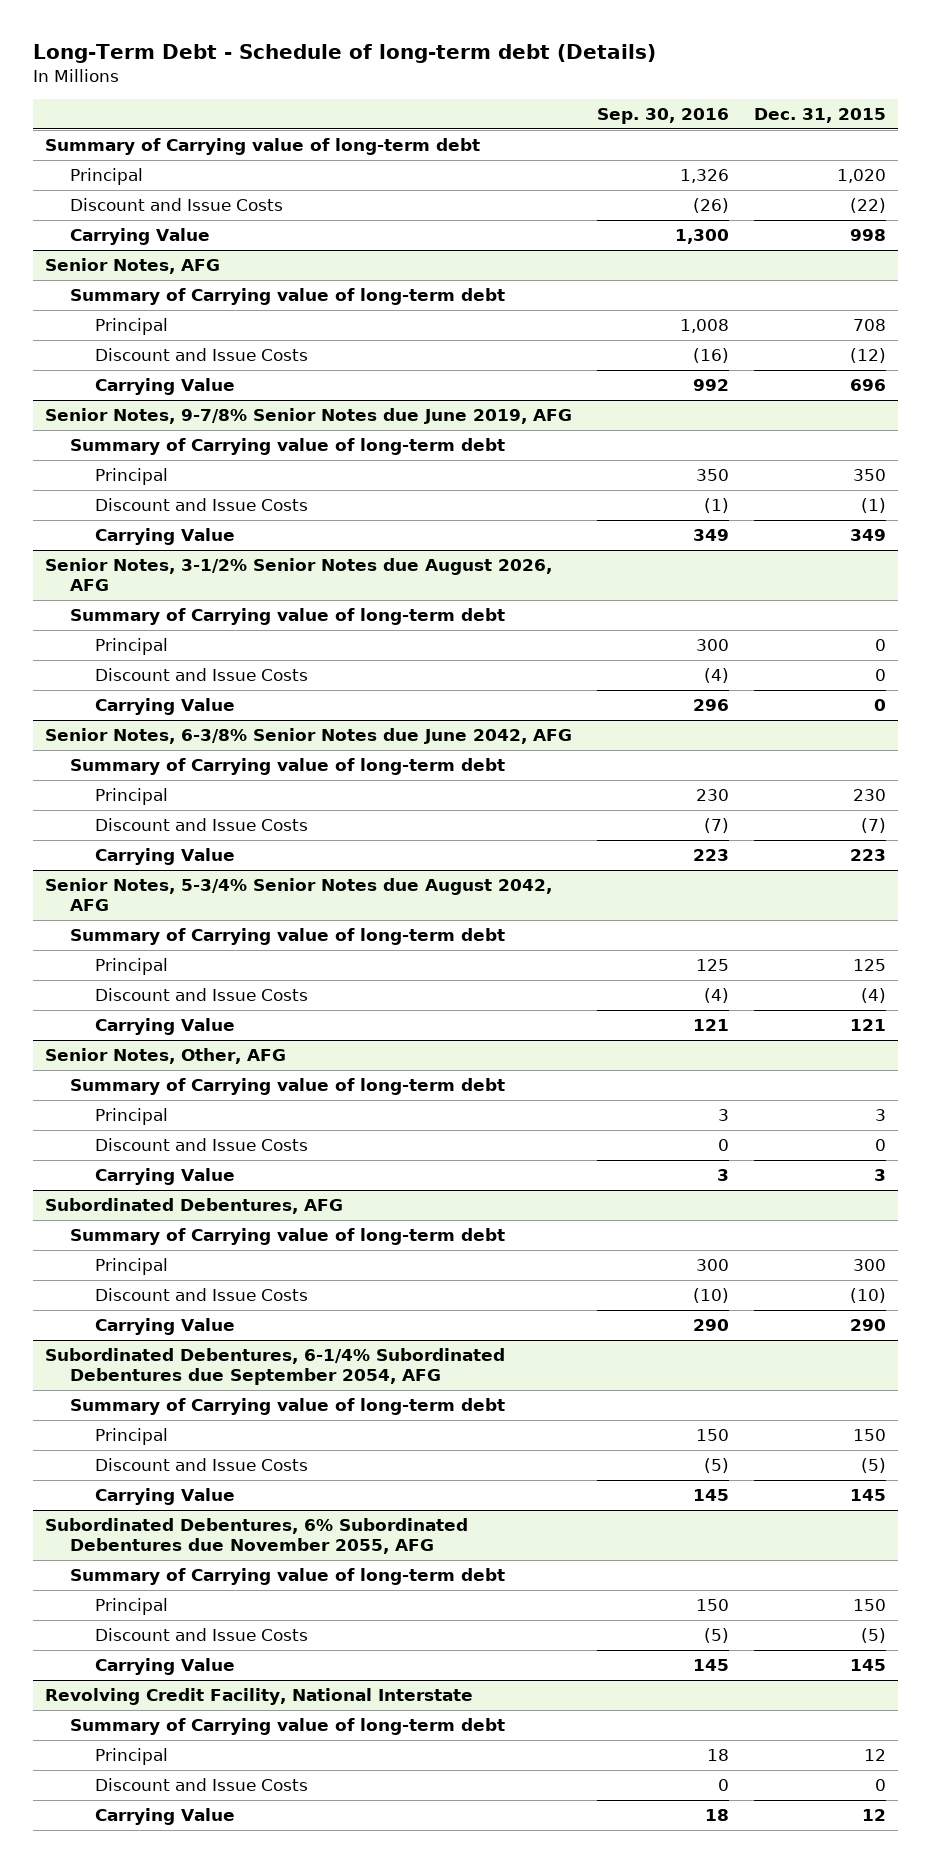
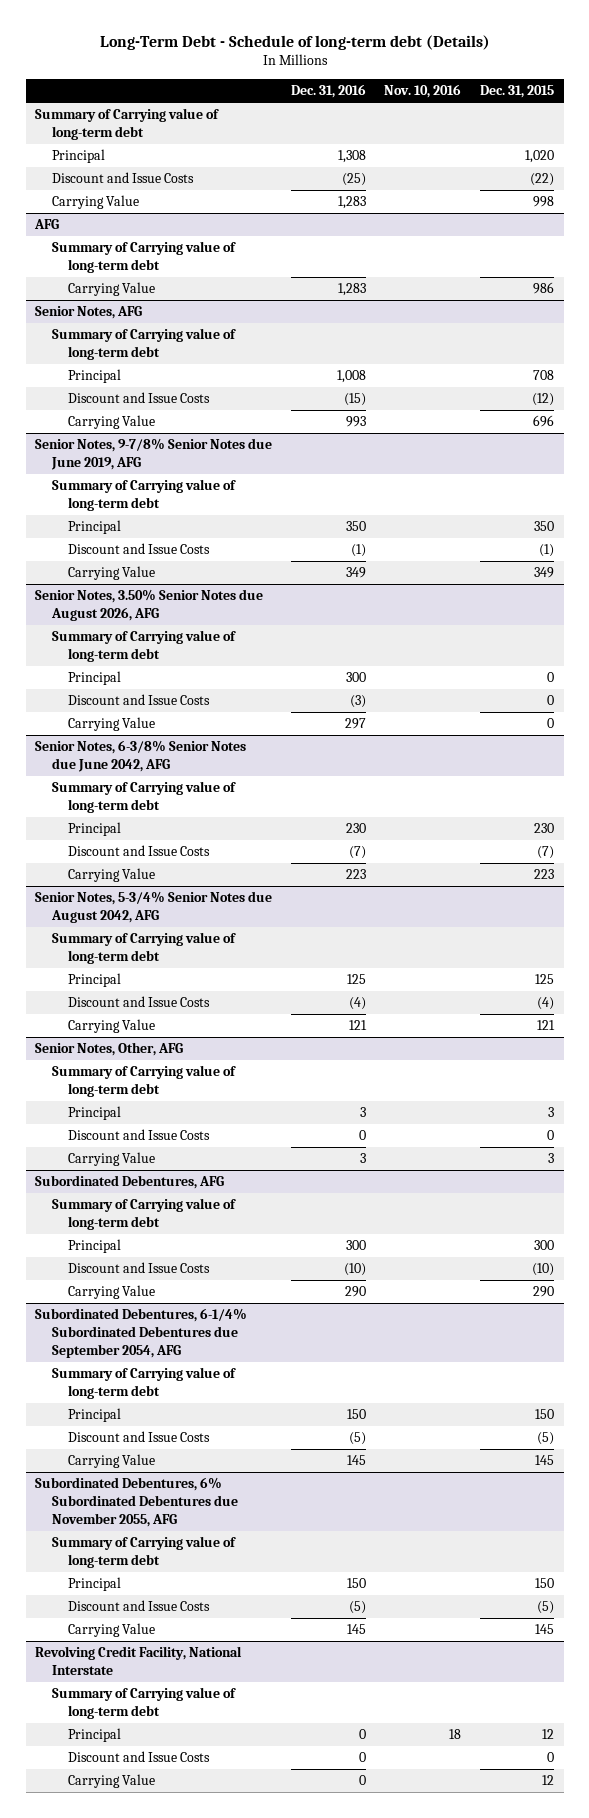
- | Sep. 30, 2016 | Dec. 31, 2015
+ | Dec. 31, 2016 | Nov. 10, 2016 | Dec. 31, 2015
+ AFG
+ Summary of Carrying value of long-term debt
+ Carrying Value | 1,283 | | 986
- Senior Notes, 3-1/2% Senior Notes due August 2026, AFG
+ Senior Notes, 3.50% Senior Notes due August 2026, AFG

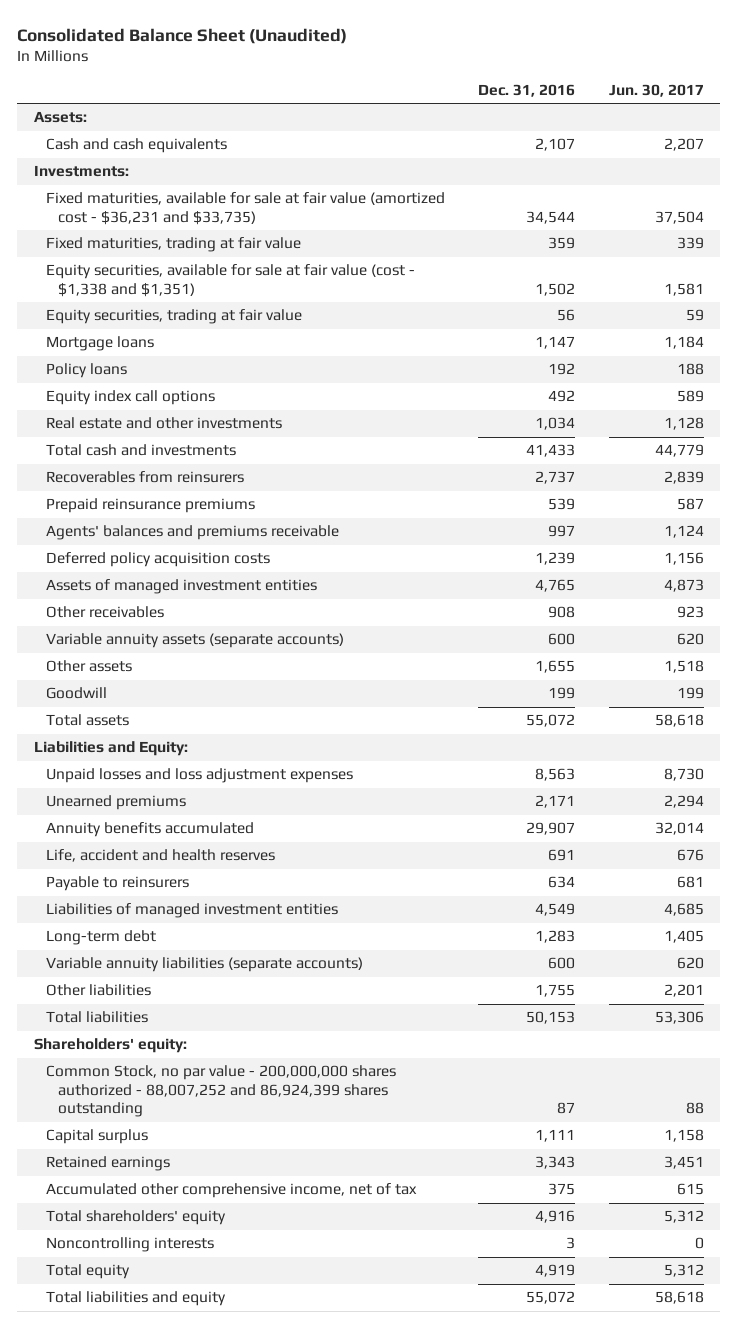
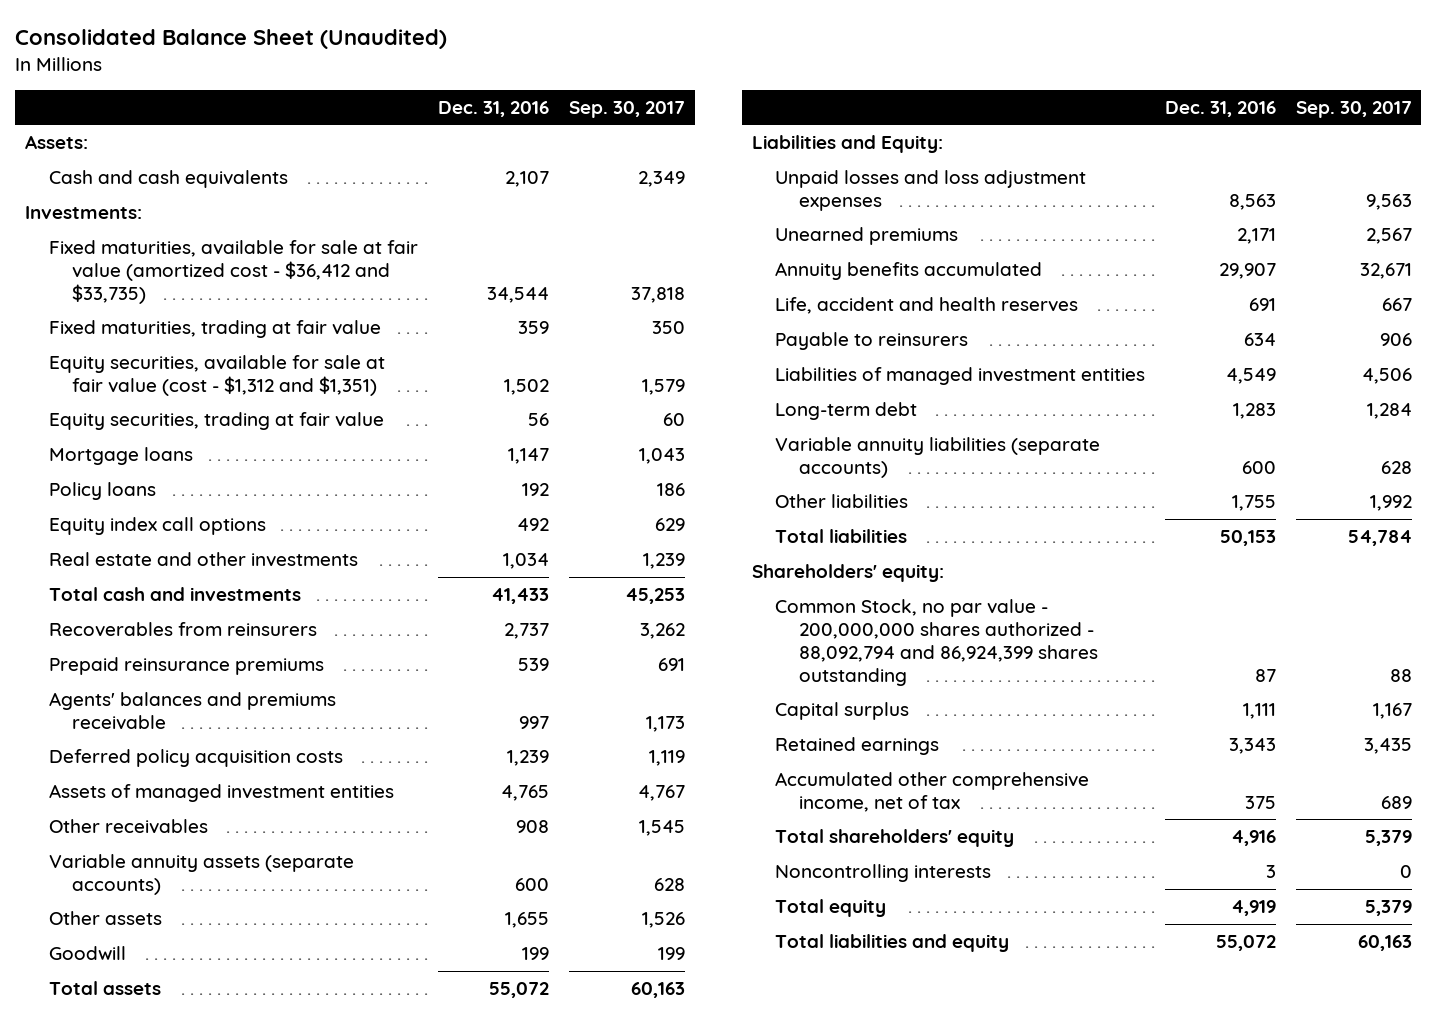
- | Dec. 31, 2016 | Jun. 30, 2017
+ | Dec. 31, 2016 | Sep. 30, 2017
- Fixed maturities, available for sale at fair value (amortized cost - $36,231 and $33,735) | 34,544 | 37,504
+ Fixed maturities, available for sale at fair value (amortized cost - $36,412 and $33,735) | 34,544 | 37,818
- Equity securities, available for sale at fair value (cost - $1,338 and $1,351) | 1,502 | 1,581
+ Equity securities, available for sale at fair value (cost - $1,312 and $1,351) | 1,502 | 1,579
- Common Stock, no par value - 200,000,000 shares authorized - 88,007,252 and 86,924,399 shares outstanding | 87 | 88
+ Common Stock, no par value - 200,000,000 shares authorized - 88,092,794 and 86,924,399 shares outstanding | 87 | 88

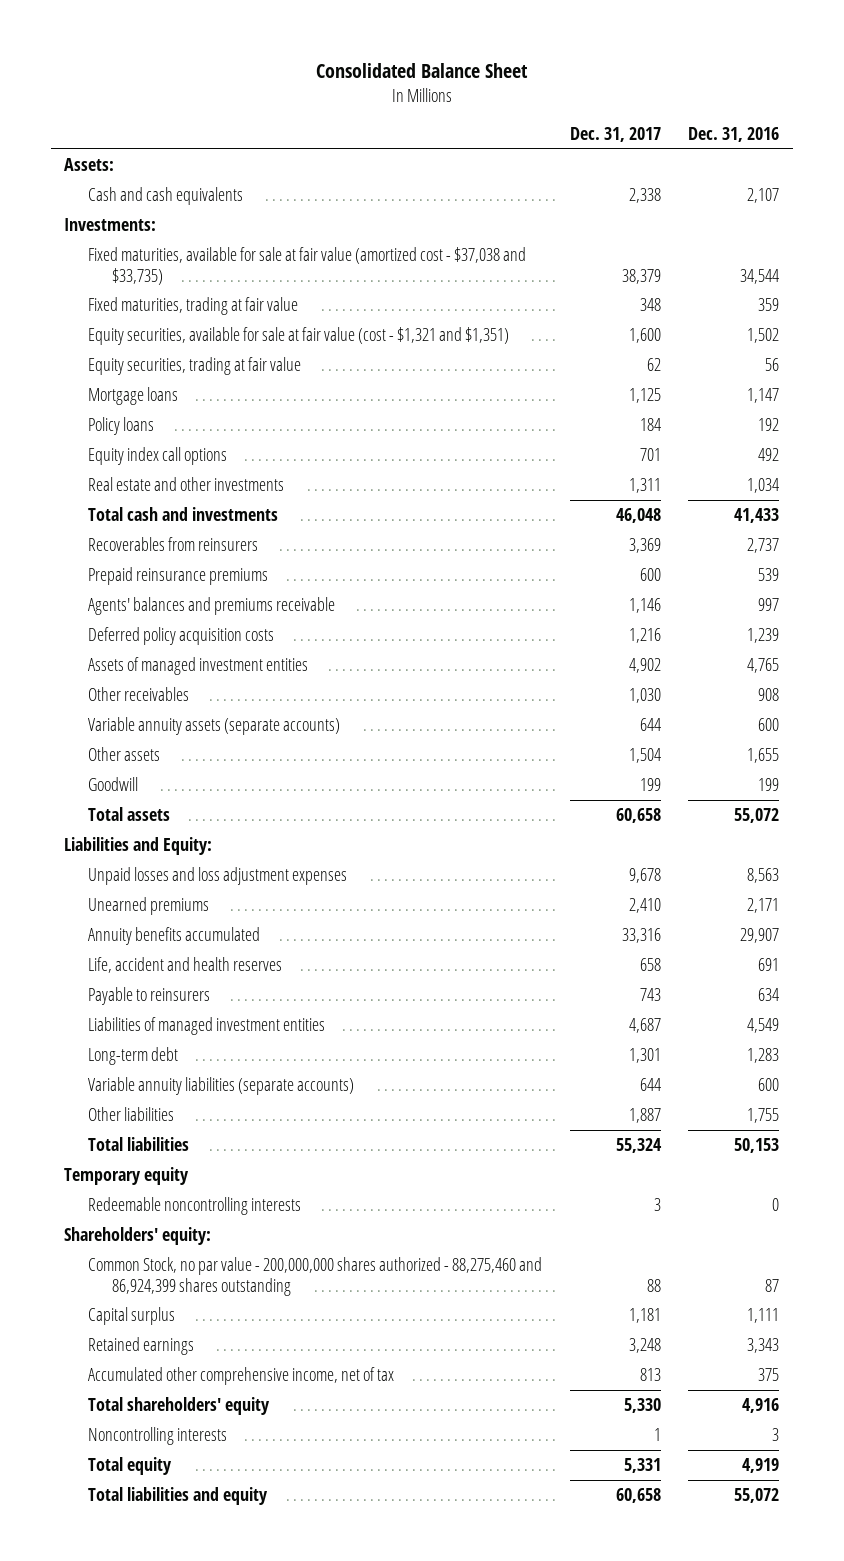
- Consolidated Balance Sheet (Unaudited)
+ Consolidated Balance Sheet
- | Dec. 31, 2016 | Sep. 30, 2017
+ | Dec. 31, 2017 | Dec. 31, 2016
- Fixed maturities, available for sale at fair value (amortized cost - $36,412 and $33,735) | 34,544 | 37,818
+ Fixed maturities, available for sale at fair value (amortized cost - $37,038 and $33,735) | 38,379 | 34,544
- Equity securities, available for sale at fair value (cost - $1,312 and $1,351) | 1,502 | 1,579
+ Equity securities, available for sale at fair value (cost - $1,321 and $1,351) | 1,600 | 1,502
+ Temporary equity
+ Redeemable noncontrolling interests | 3 | 0
- Common Stock, no par value - 200,000,000 shares authorized - 88,092,794 and 86,924,399 shares outstanding | 87 | 88
+ Common Stock, no par value - 200,000,000 shares authorized - 88,275,460 and 86,924,399 shares outstanding | 88 | 87

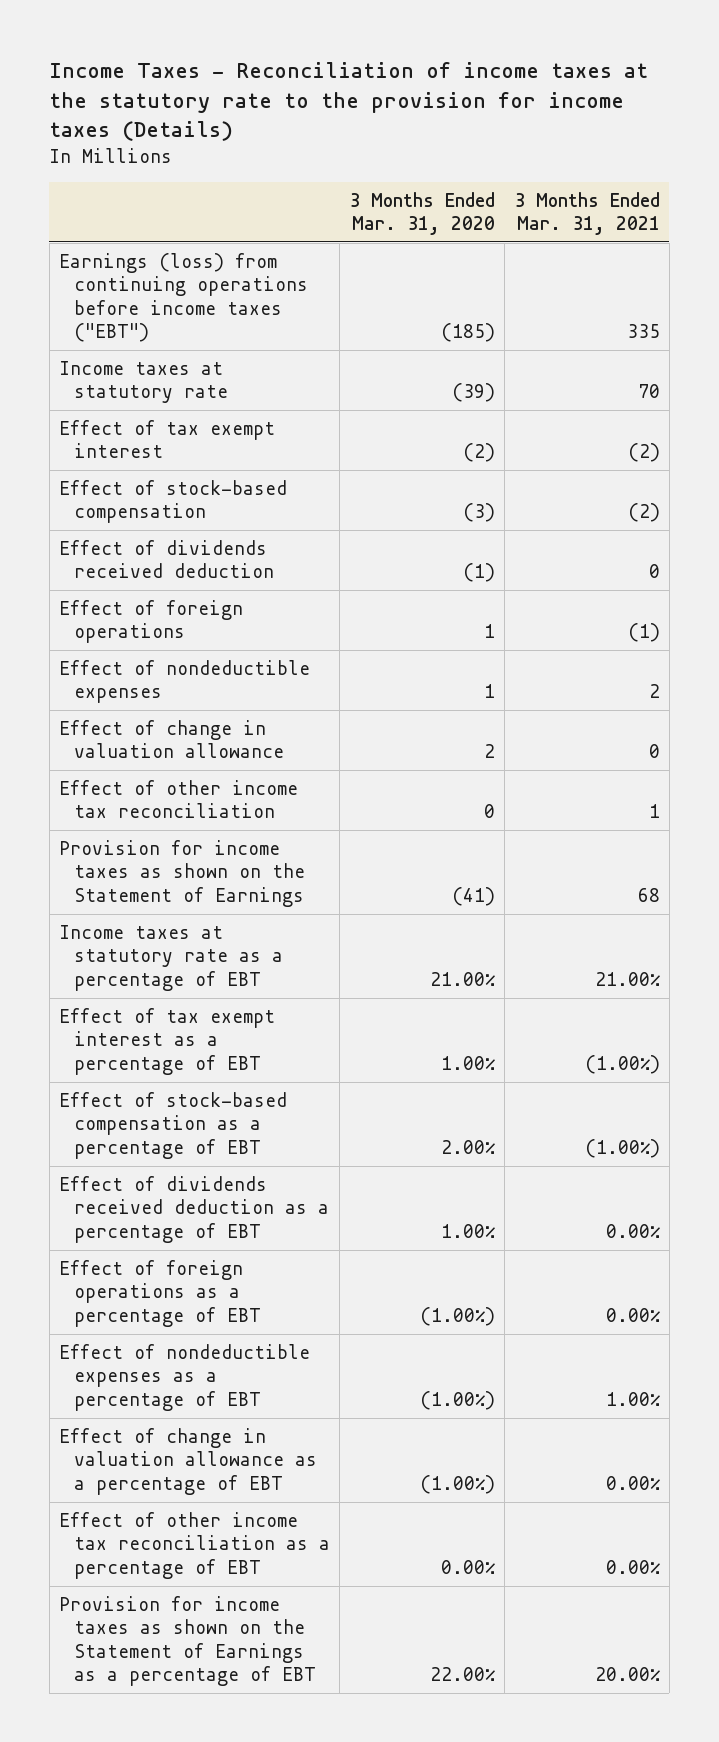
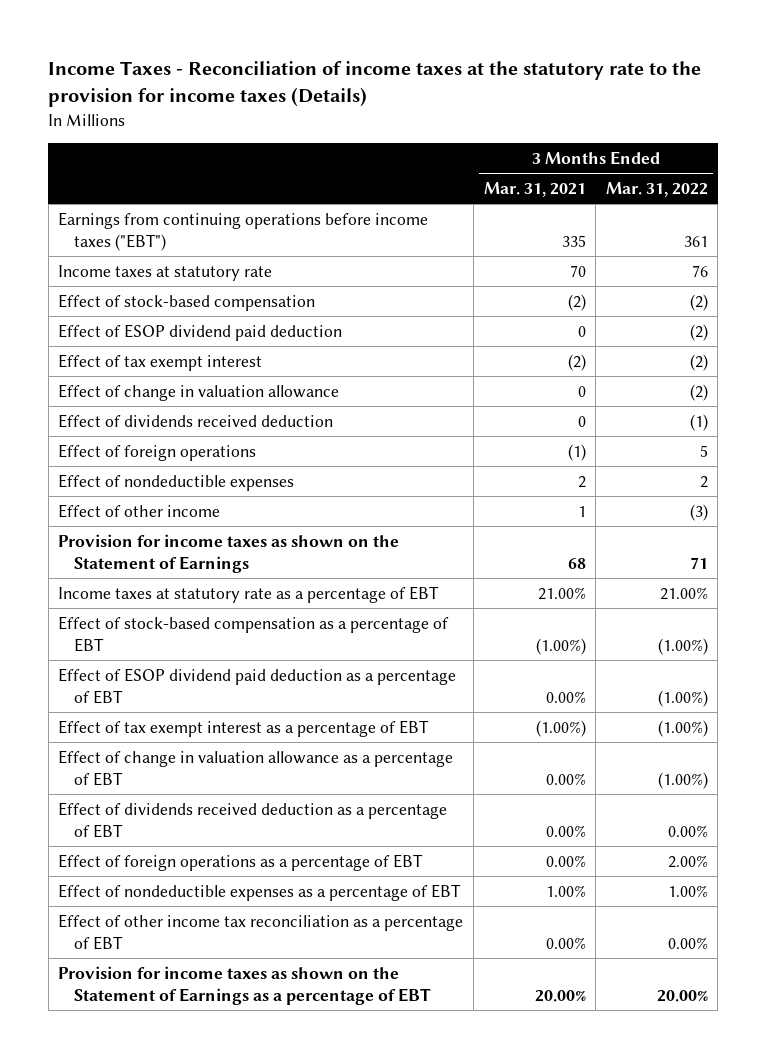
- | 3 Months Ended Mar. 31, 2020 | 3 Months Ended Mar. 31, 2021
+ | 3 Months Ended Mar. 31, 2021 | 3 Months Ended Mar. 31, 2022
- Earnings (loss) from continuing operations before income taxes ("EBT") | (185) | 335
+ Earnings from continuing operations before income taxes ("EBT") | 335 | 361
+ Effect of ESOP dividend paid deduction | 0 | (2)
moved down: Effect of tax exempt interest | (2) | (2)
moved up: Effect of change in valuation allowance | 0 | (2)
- Effect of other income tax reconciliation | 0 | 1
+ Effect of other income | 1 | (3)
+ Effect of ESOP dividend paid deduction as a percentage of EBT | 0.00% | (1.00%)
moved down: Effect of tax exempt interest as a percentage of EBT | (1.00%) | (1.00%)
moved up: Effect of change in valuation allowance as a percentage of EBT | 0.00% | (1.00%)

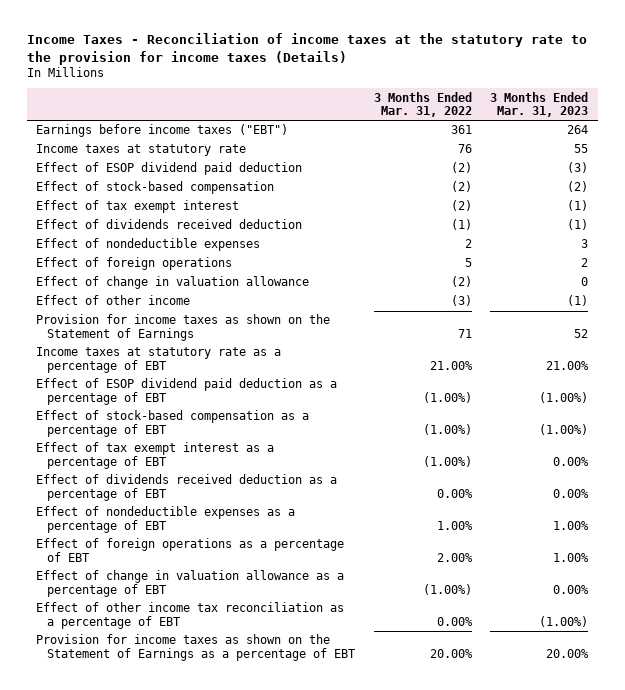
- | 3 Months Ended Mar. 31, 2021 | 3 Months Ended Mar. 31, 2022
+ | 3 Months Ended Mar. 31, 2022 | 3 Months Ended Mar. 31, 2023
- Earnings from continuing operations before income taxes ("EBT") | 335 | 361
+ Earnings before income taxes ("EBT") | 361 | 264
moved down: Effect of stock-based compensation | (2) | (2)
moved down: Effect of foreign operations | 5 | 2
moved down: Effect of change in valuation allowance | (2) | 0
moved down: Effect of stock-based compensation as a percentage of EBT | (1.00%) | (1.00%)
moved down: Effect of foreign operations as a percentage of EBT | 2.00% | 1.00%
moved down: Effect of change in valuation allowance as a percentage of EBT | (1.00%) | 0.00%

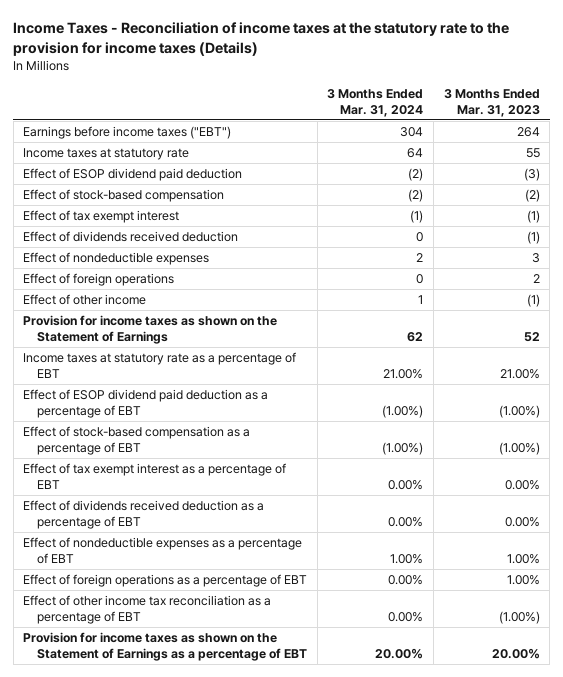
- | 3 Months Ended Mar. 31, 2022 | 3 Months Ended Mar. 31, 2023
+ | 3 Months Ended Mar. 31, 2024 | 3 Months Ended Mar. 31, 2023
- Effect of change in valuation allowance | (2) | 0
- Effect of change in valuation allowance as a percentage of EBT | (1.00%) | 0.00%

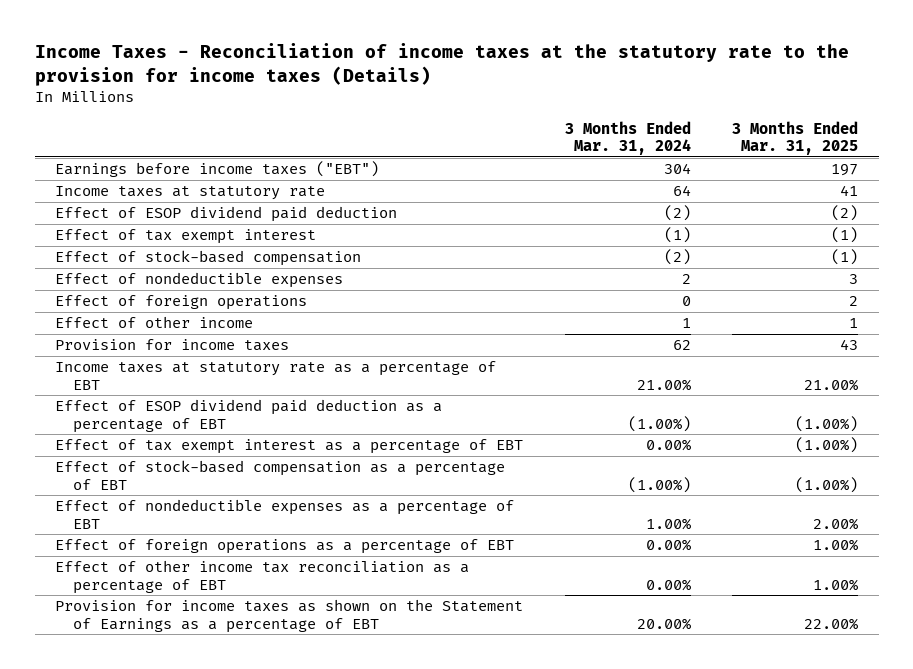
- | 3 Months Ended Mar. 31, 2024 | 3 Months Ended Mar. 31, 2023
+ | 3 Months Ended Mar. 31, 2024 | 3 Months Ended Mar. 31, 2025
- Effect of dividends received deduction | 0 | (1)
moved down: Effect of stock-based compensation | (2) | (1)
- Provision for income taxes as shown on the Statement of Earnings | 62 | 52
+ Provision for income taxes | 62 | 43
- Effect of dividends received deduction as a percentage of EBT | 0.00% | 0.00%
moved down: Effect of stock-based compensation as a percentage of EBT | (1.00%) | (1.00%)

